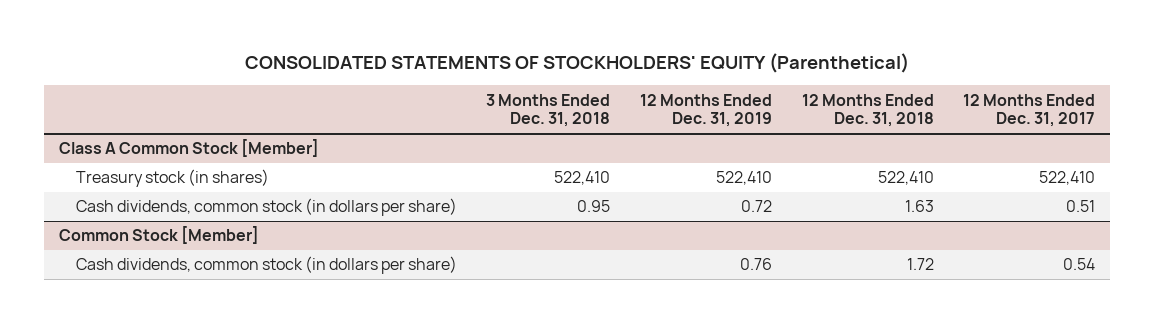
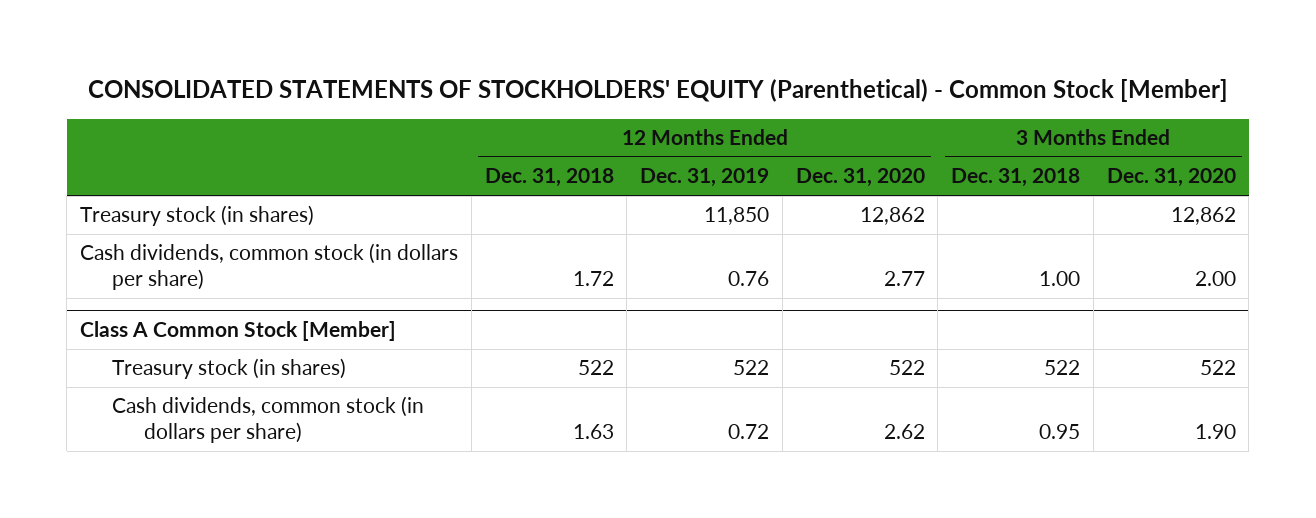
- CONSOLIDATED STATEMENTS OF STOCKHOLDERS' EQUITY (Parenthetical)
+ CONSOLIDATED STATEMENTS OF STOCKHOLDERS' EQUITY (Parenthetical) - Common Stock [Member]
- | 3 Months Ended Dec. 31, 2018 | 12 Months Ended Dec. 31, 2019 | 12 Months Ended Dec. 31, 2018 | 12 Months Ended Dec. 31, 2017
+ | 12 Months Ended Dec. 31, 2018 | 12 Months Ended Dec. 31, 2019 | 12 Months Ended Dec. 31, 2020 | 3 Months Ended Dec. 31, 2018 | 3 Months Ended Dec. 31, 2020
+ Treasury stock (in shares) | | 11,850 | 12,862 | | 12,862
+ Cash dividends, common stock (in dollars per share) | 1.72 | 0.76 | 2.77 | 1.00 | 2.00
@ Class A Common Stock [Member]
- Treasury stock (in shares) | 522,410 | 522,410 | 522,410 | 522,410
+ Treasury stock (in shares) | 522 | 522 | 522 | 522 | 522
- Common Stock [Member]
- Cash dividends, common stock (in dollars per share) | | 0.76 | 1.72 | 0.54

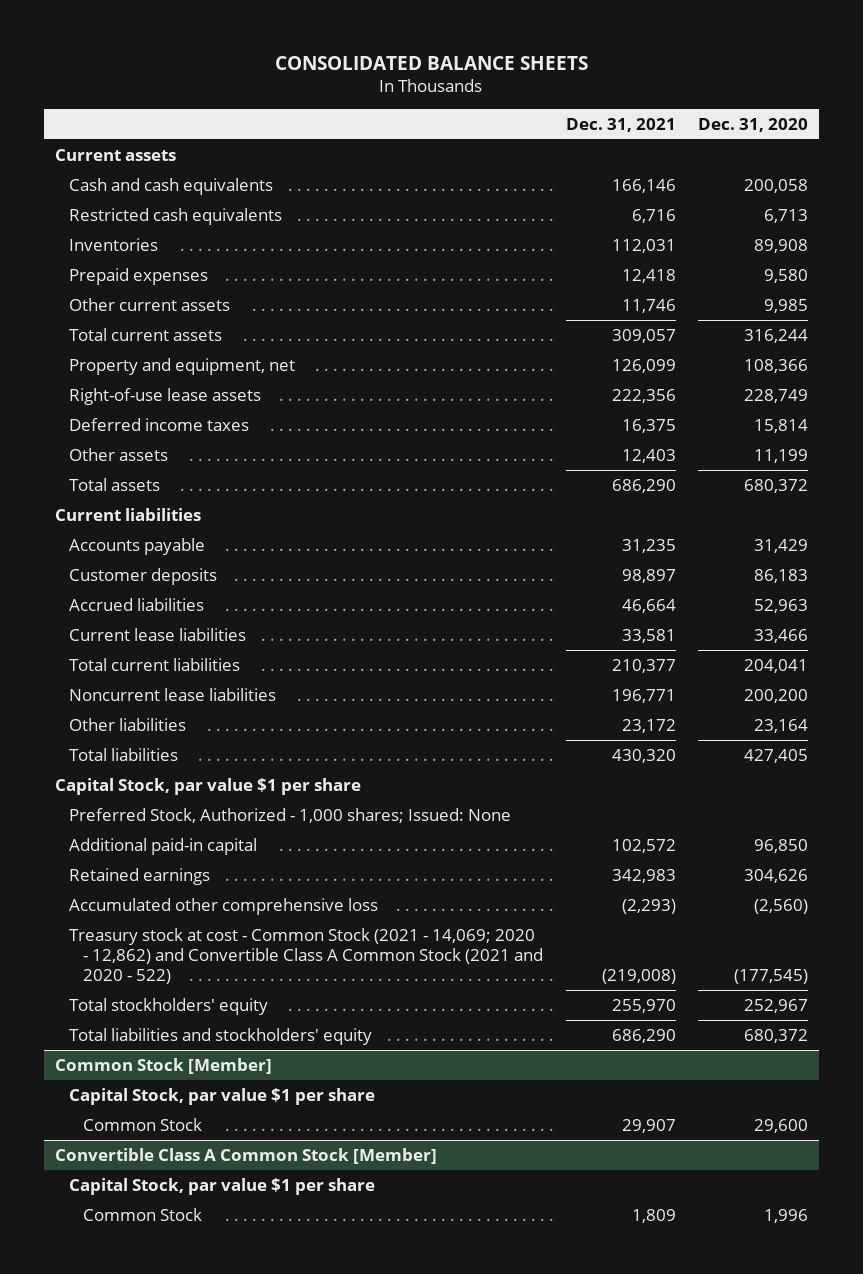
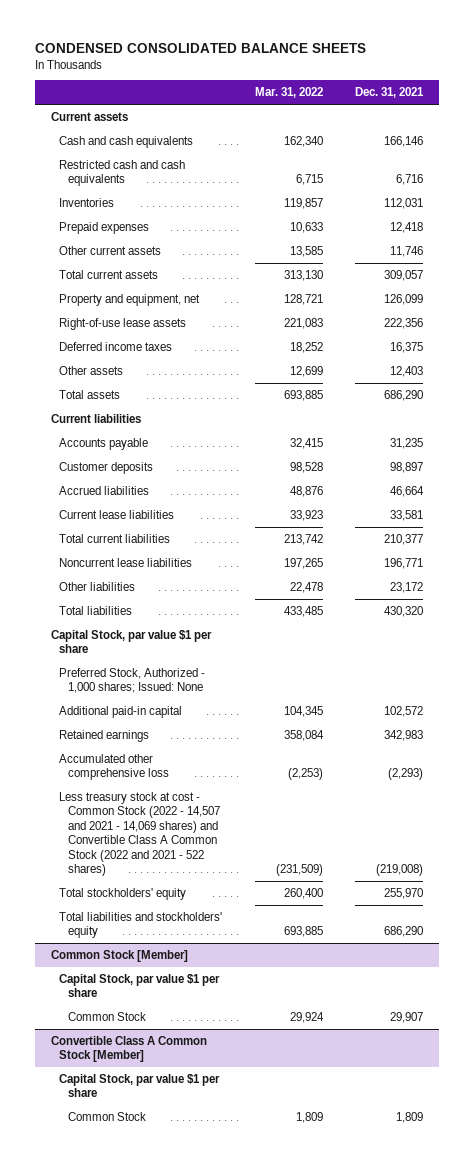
- CONSOLIDATED BALANCE SHEETS
+ CONDENSED CONSOLIDATED BALANCE SHEETS
- | Dec. 31, 2021 | Dec. 31, 2020
+ | Mar. 31, 2022 | Dec. 31, 2021
- Restricted cash equivalents | 6,716 | 6,713
+ Restricted cash and cash equivalents | 6,715 | 6,716
- Treasury stock at cost - Common Stock (2021 - 14,069; 2020 - 12,862) and Convertible Class A Common Stock (2021 and 2020 - 522) | (219,008) | (177,545)
+ Less treasury stock at cost - Common Stock (2022 - 14,507 and 2021 - 14,069 shares) and Convertible Class A Common Stock (2022 and 2021 - 522 shares) | (231,509) | (219,008)

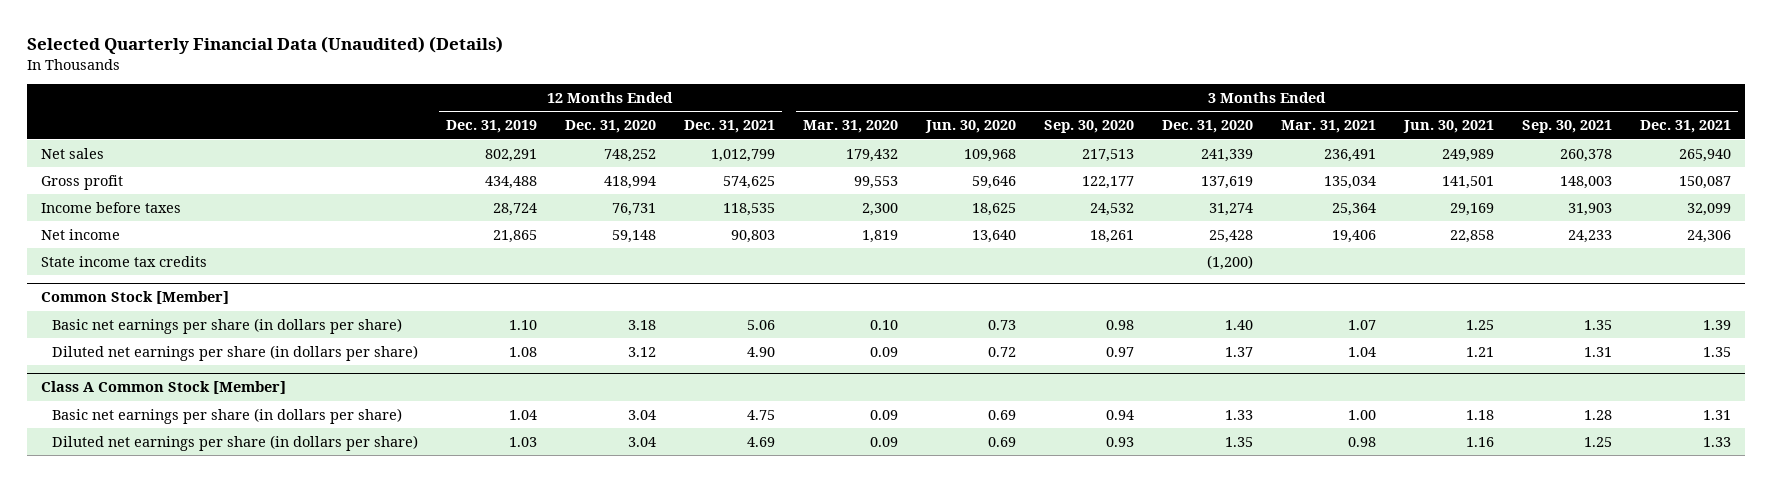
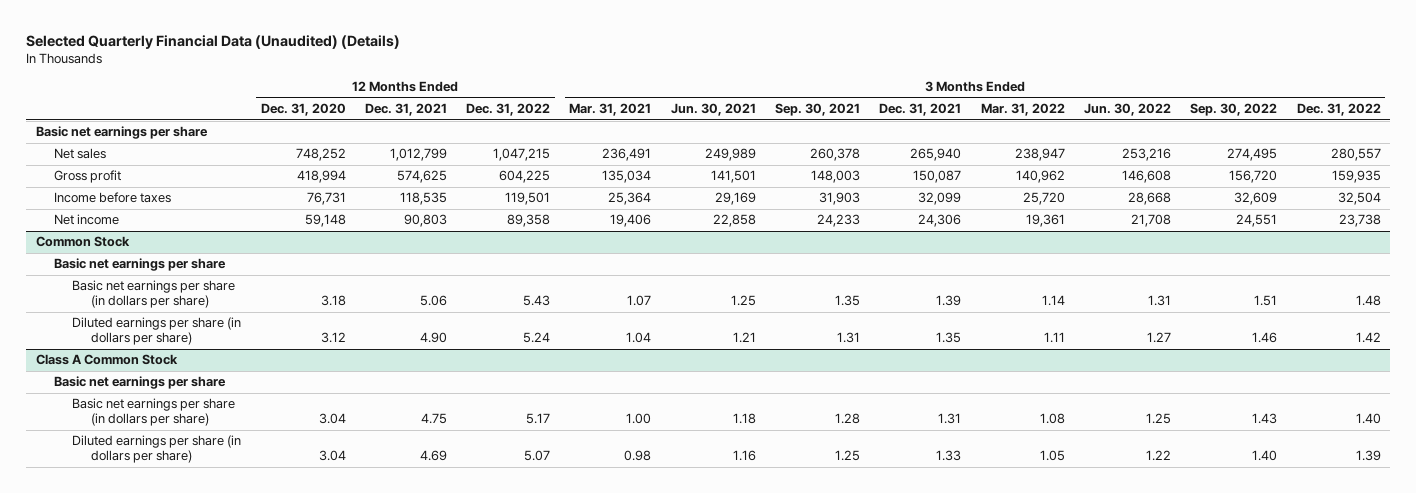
- | 12 Months Ended Dec. 31, 2019 | 12 Months Ended Dec. 31, 2020 | 12 Months Ended Dec. 31, 2021 | 3 Months Ended Mar. 31, 2020 | 3 Months Ended Jun. 30, 2020 | 3 Months Ended Sep. 30, 2020 | 3 Months Ended Dec. 31, 2020 | 3 Months Ended Mar. 31, 2021 | 3 Months Ended Jun. 30, 2021 | 3 Months Ended Sep. 30, 2021 | 3 Months Ended Dec. 31, 2021
+ | 12 Months Ended Dec. 31, 2020 | 12 Months Ended Dec. 31, 2021 | 12 Months Ended Dec. 31, 2022 | 3 Months Ended Mar. 31, 2021 | 3 Months Ended Jun. 30, 2021 | 3 Months Ended Sep. 30, 2021 | 3 Months Ended Dec. 31, 2021 | 3 Months Ended Mar. 31, 2022 | 3 Months Ended Jun. 30, 2022 | 3 Months Ended Sep. 30, 2022 | 3 Months Ended Dec. 31, 2022
+ Basic net earnings per share
- State income tax credits | | | | | | | (1,200) | | | |
- Common Stock [Member]
+ Common Stock
+ Basic net earnings per share
- Diluted net earnings per share (in dollars per share) | 1.08 | 3.12 | 4.90 | 0.09 | 0.72 | 0.97 | 1.37 | 1.04 | 1.21 | 1.31 | 1.35
- Class A Common Stock [Member]
+ Diluted earnings per share (in dollars per share) | 3.12 | 4.90 | 5.24 | 1.04 | 1.21 | 1.31 | 1.35 | 1.11 | 1.27 | 1.46 | 1.42
+ Class A Common Stock
+ Basic net earnings per share
- Diluted net earnings per share (in dollars per share) | 1.03 | 3.04 | 4.69 | 0.09 | 0.69 | 0.93 | 1.35 | 0.98 | 1.16 | 1.25 | 1.33
+ Diluted earnings per share (in dollars per share) | 3.04 | 4.69 | 5.07 | 0.98 | 1.16 | 1.25 | 1.33 | 1.05 | 1.22 | 1.40 | 1.39

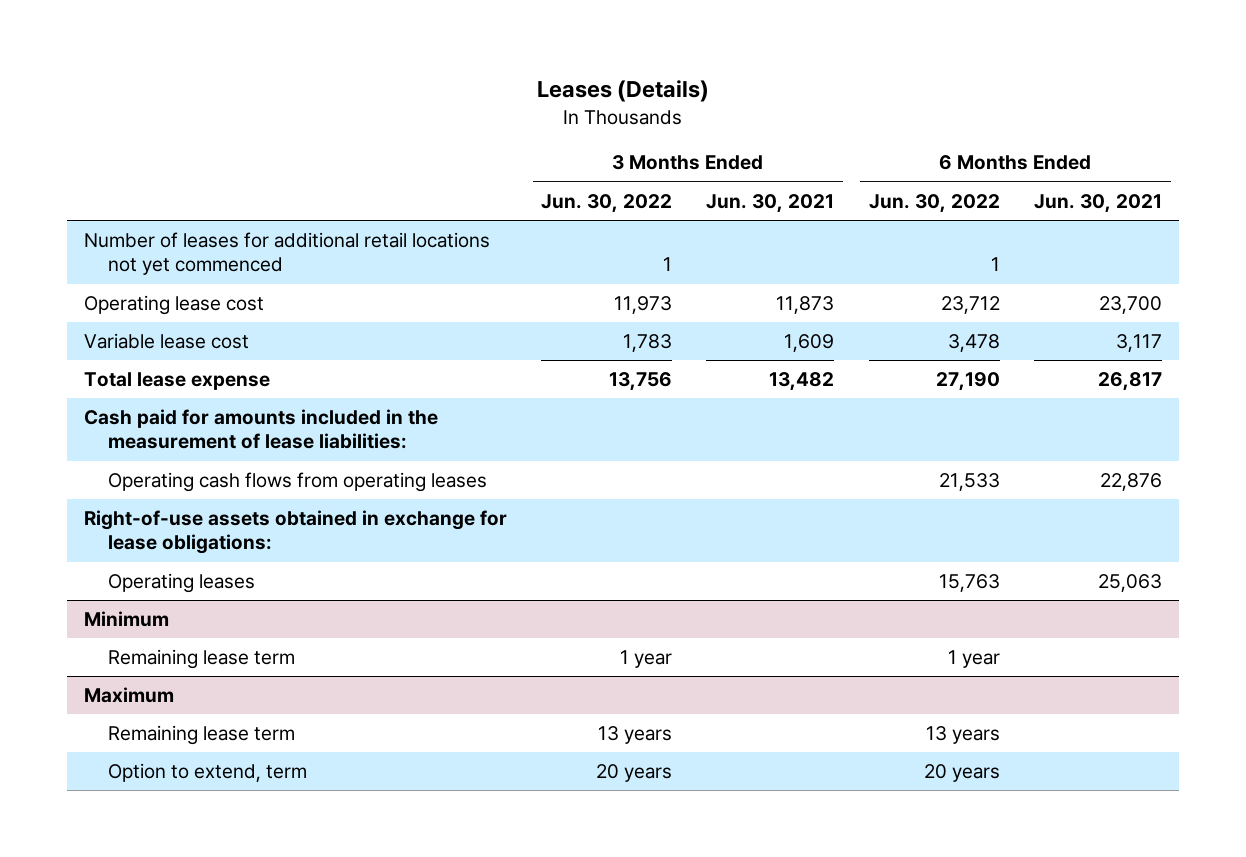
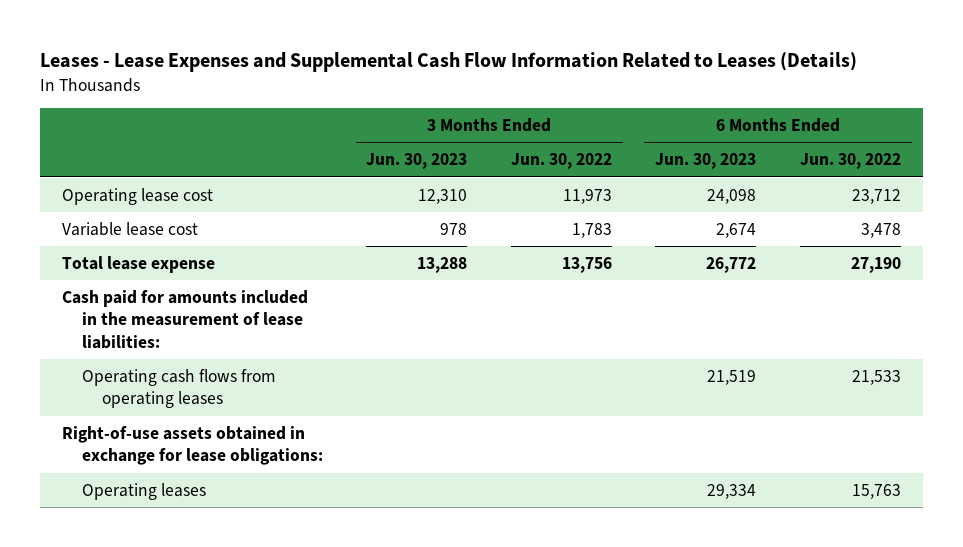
- Leases (Details)
+ Leases - Lease Expenses and Supplemental Cash Flow Information Related to Leases (Details)
- | 3 Months Ended Jun. 30, 2022 | 3 Months Ended Jun. 30, 2021 | 6 Months Ended Jun. 30, 2022 | 6 Months Ended Jun. 30, 2021
+ | 3 Months Ended Jun. 30, 2023 | 3 Months Ended Jun. 30, 2022 | 6 Months Ended Jun. 30, 2023 | 6 Months Ended Jun. 30, 2022
- Number of leases for additional retail locations not yet commenced | 1 | | 1 |
- Minimum
- Remaining lease term | 1 year | | 1 year |
- Maximum
- Remaining lease term | 13 years | | 13 years |
- Option to extend, term | 20 years | | 20 years |

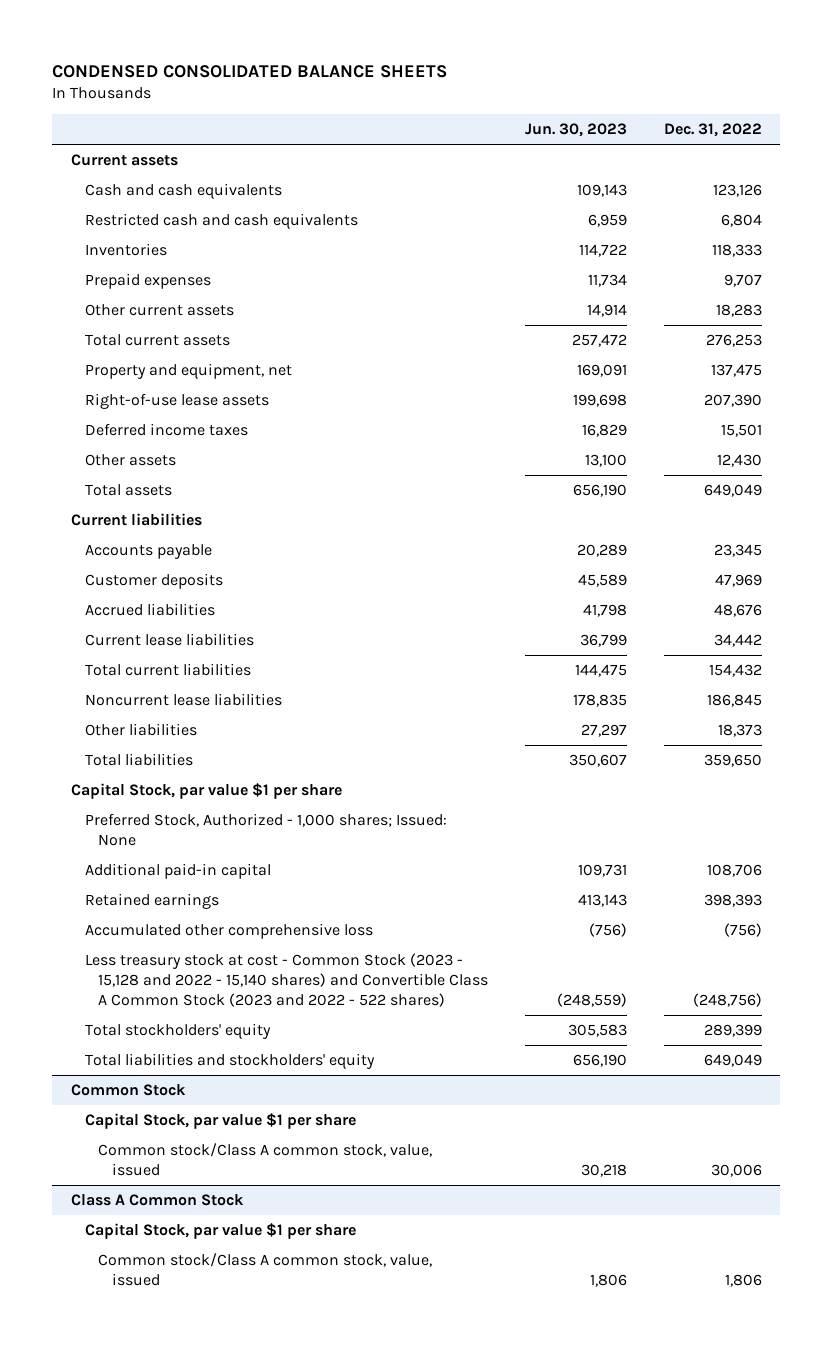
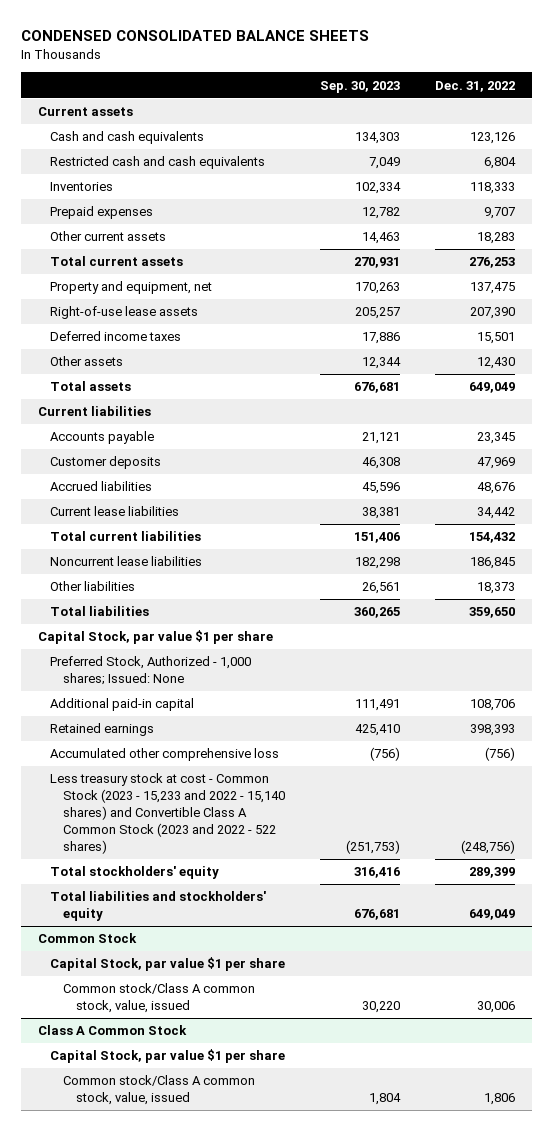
- | Jun. 30, 2023 | Dec. 31, 2022
+ | Sep. 30, 2023 | Dec. 31, 2022
- Less treasury stock at cost - Common Stock (2023 - 15,128 and 2022 - 15,140 shares) and Convertible Class A Common Stock (2023 and 2022 - 522 shares) | (248,559) | (248,756)
+ Less treasury stock at cost - Common Stock (2023 - 15,233 and 2022 - 15,140 shares) and Convertible Class A Common Stock (2023 and 2022 - 522 shares) | (251,753) | (248,756)

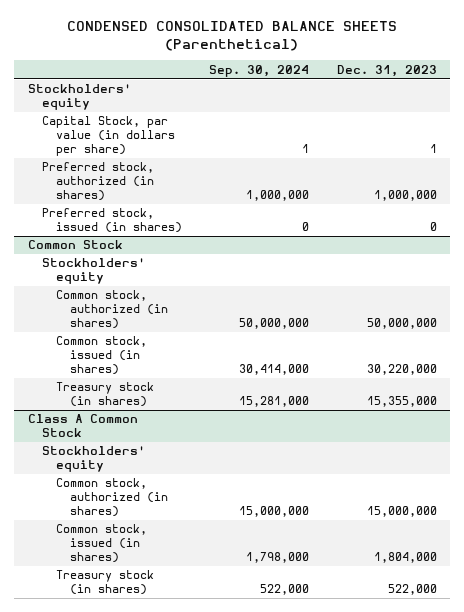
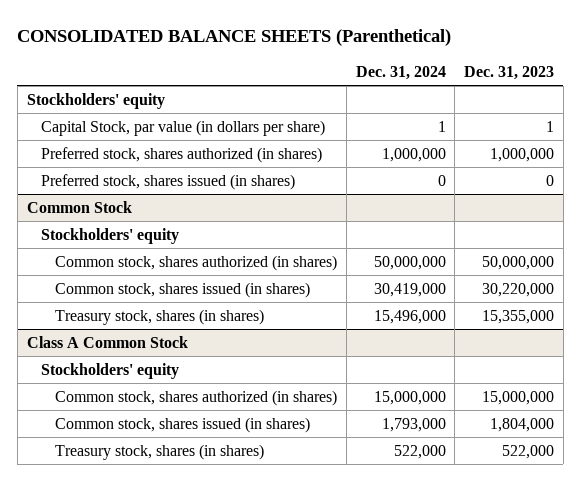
- CONDENSED CONSOLIDATED BALANCE SHEETS (Parenthetical)
+ CONSOLIDATED BALANCE SHEETS (Parenthetical)
- | Sep. 30, 2024 | Dec. 31, 2023
+ | Dec. 31, 2024 | Dec. 31, 2023
- Preferred stock, authorized (in shares) | 1,000,000 | 1,000,000
- Preferred stock, issued (in shares) | 0 | 0
+ Preferred stock, shares authorized (in shares) | 1,000,000 | 1,000,000
+ Preferred stock, shares issued (in shares) | 0 | 0
@ Common Stock
- Common stock, authorized (in shares) | 50,000,000 | 50,000,000
- Common stock, issued (in shares) | 30,414,000 | 30,220,000
- Treasury stock (in shares) | 15,281,000 | 15,355,000
+ Common stock, shares authorized (in shares) | 50,000,000 | 50,000,000
+ Common stock, shares issued (in shares) | 30,419,000 | 30,220,000
+ Treasury stock, shares (in shares) | 15,496,000 | 15,355,000
@ Class A Common Stock
- Common stock, authorized (in shares) | 15,000,000 | 15,000,000
- Common stock, issued (in shares) | 1,798,000 | 1,804,000
- Treasury stock (in shares) | 522,000 | 522,000
+ Common stock, shares authorized (in shares) | 15,000,000 | 15,000,000
+ Common stock, shares issued (in shares) | 1,793,000 | 1,804,000
+ Treasury stock, shares (in shares) | 522,000 | 522,000

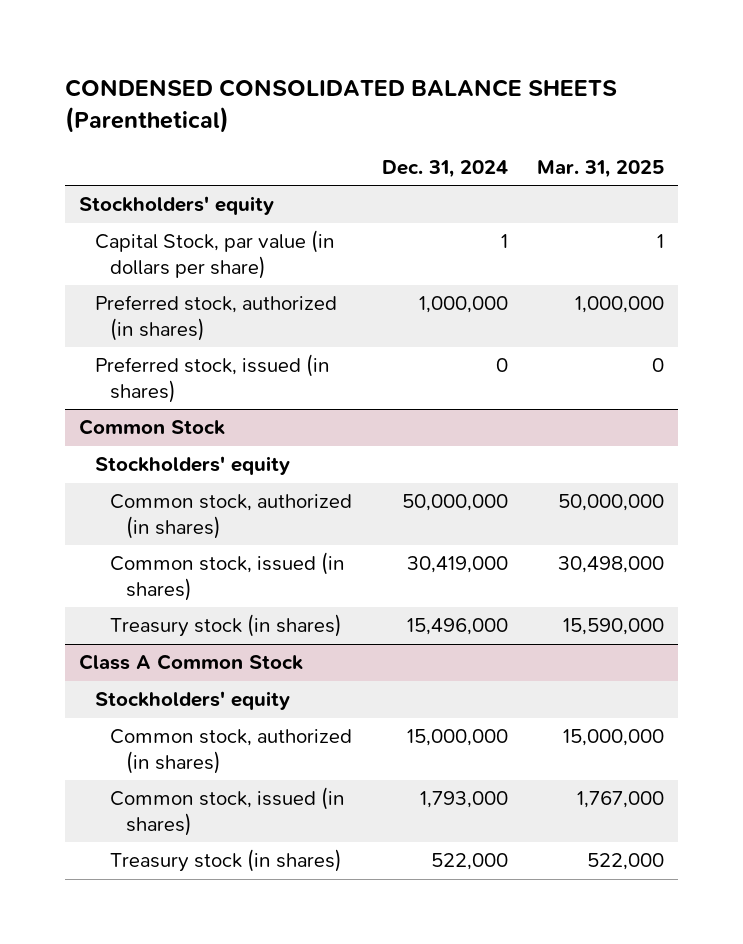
- CONSOLIDATED BALANCE SHEETS (Parenthetical)
+ CONDENSED CONSOLIDATED BALANCE SHEETS (Parenthetical)
- | Dec. 31, 2024 | Dec. 31, 2023
+ | Dec. 31, 2024 | Mar. 31, 2025
- Preferred stock, shares authorized (in shares) | 1,000,000 | 1,000,000
- Preferred stock, shares issued (in shares) | 0 | 0
+ Preferred stock, authorized (in shares) | 1,000,000 | 1,000,000
+ Preferred stock, issued (in shares) | 0 | 0
@ Common Stock
- Common stock, shares authorized (in shares) | 50,000,000 | 50,000,000
- Common stock, shares issued (in shares) | 30,419,000 | 30,220,000
- Treasury stock, shares (in shares) | 15,496,000 | 15,355,000
+ Common stock, authorized (in shares) | 50,000,000 | 50,000,000
+ Common stock, issued (in shares) | 30,419,000 | 30,498,000
+ Treasury stock (in shares) | 15,496,000 | 15,590,000
@ Class A Common Stock
- Common stock, shares authorized (in shares) | 15,000,000 | 15,000,000
- Common stock, shares issued (in shares) | 1,793,000 | 1,804,000
- Treasury stock, shares (in shares) | 522,000 | 522,000
+ Common stock, authorized (in shares) | 15,000,000 | 15,000,000
+ Common stock, issued (in shares) | 1,793,000 | 1,767,000
+ Treasury stock (in shares) | 522,000 | 522,000

